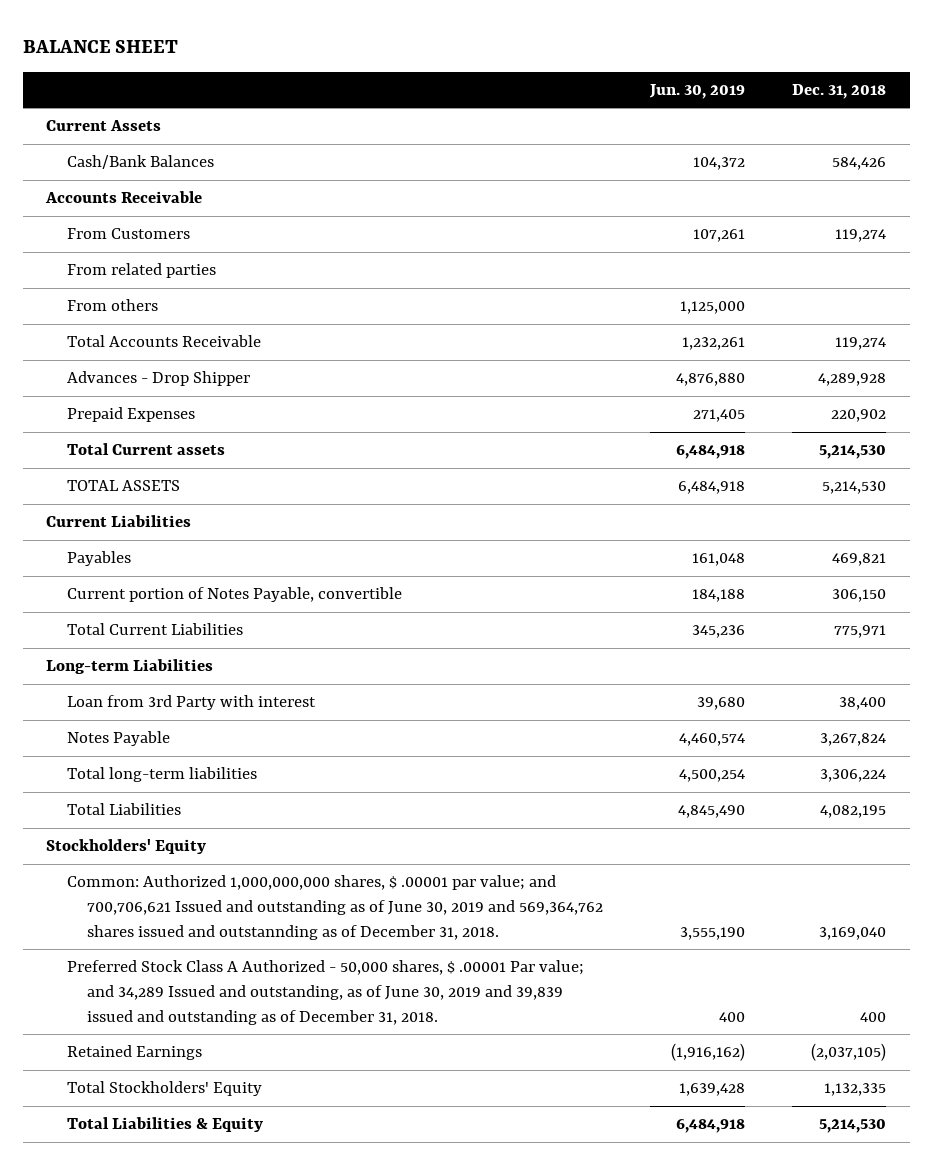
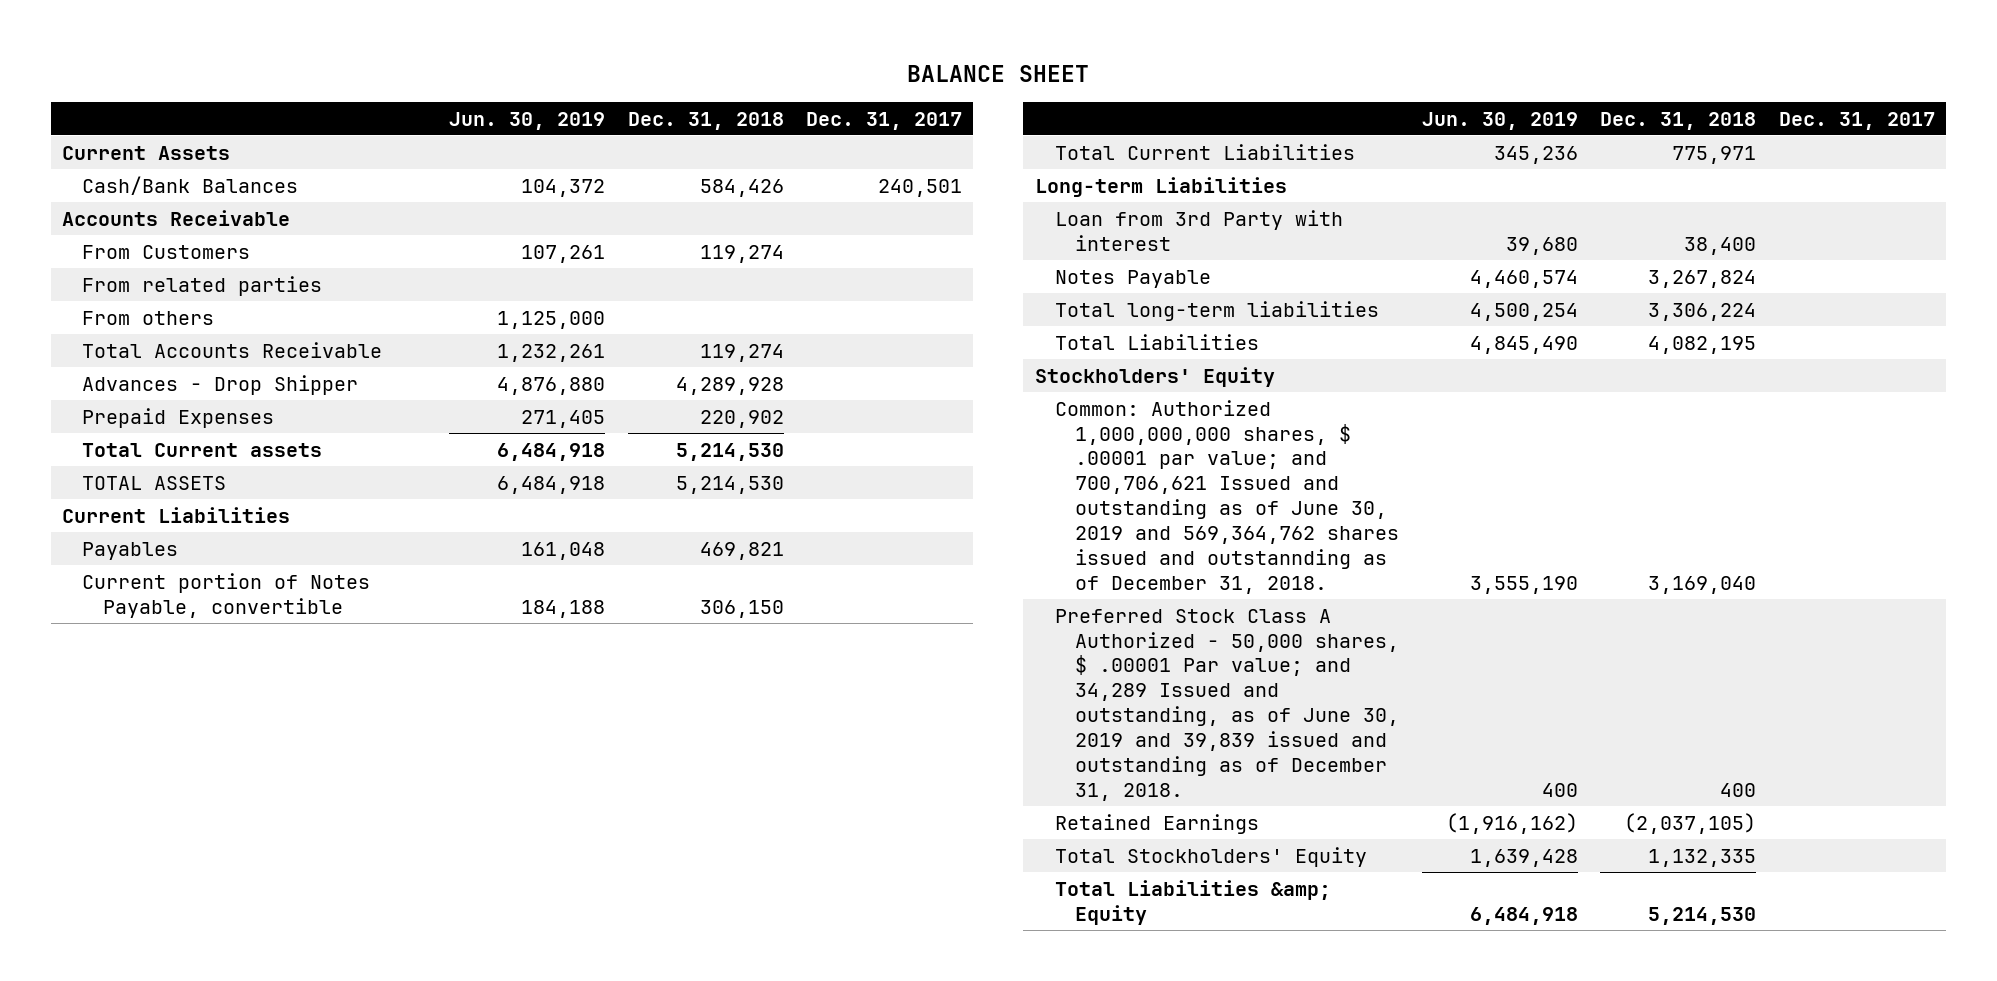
- | Jun. 30, 2019 | Dec. 31, 2018
+ | Jun. 30, 2019 | Dec. 31, 2018 | Dec. 31, 2017
- Total Liabilities & Equity | 6,484,918 | 5,214,530
+ Total Liabilities &amp; Equity | 6,484,918 | 5,214,530 |

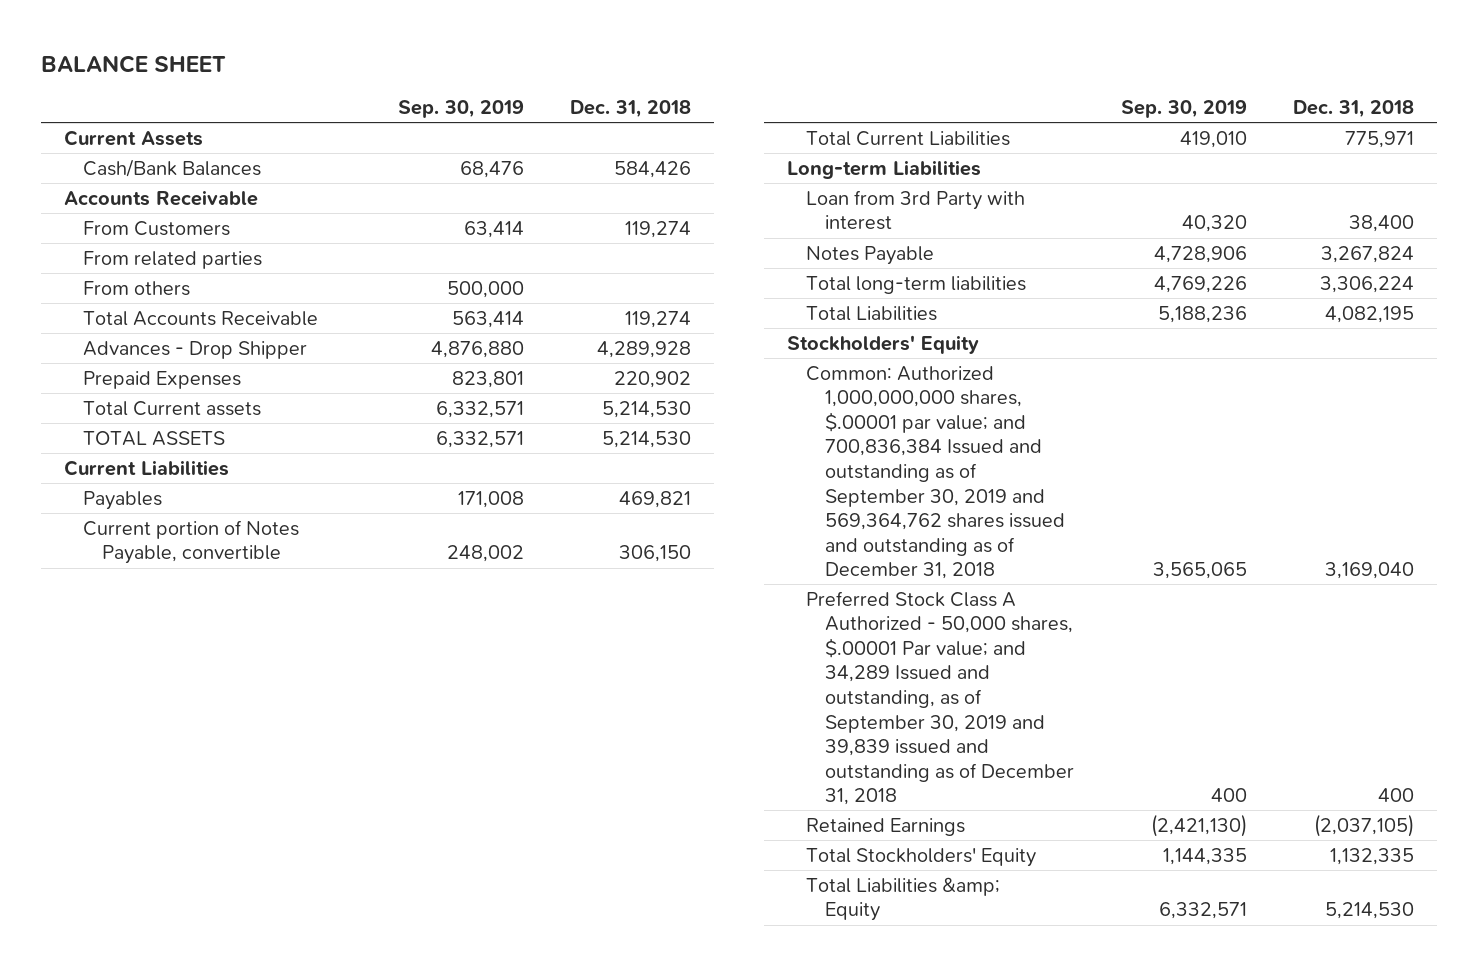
- | Jun. 30, 2019 | Dec. 31, 2018 | Dec. 31, 2017
+ | Sep. 30, 2019 | Dec. 31, 2018
- Common: Authorized 1,000,000,000 shares, $ .00001 par value; and 700,706,621 Issued and outstanding as of June 30, 2019 and 569,364,762 shares issued and outstannding as of December 31, 2018. | 3,555,190 | 3,169,040 |
- Preferred Stock Class A Authorized - 50,000 shares, $ .00001 Par value; and 34,289 Issued and outstanding, as of June 30, 2019 and 39,839 issued and outstanding as of December 31, 2018. | 400 | 400 |
+ Common: Authorized 1,000,000,000 shares, $.00001 par value; and 700,836,384 Issued and outstanding as of September 30, 2019 and 569,364,762 shares issued and outstanding as of December 31, 2018 | 3,565,065 | 3,169,040
+ Preferred Stock Class A Authorized - 50,000 shares, $.00001 Par value; and 34,289 Issued and outstanding, as of September 30, 2019 and 39,839 issued and outstanding as of December 31, 2018 | 400 | 400

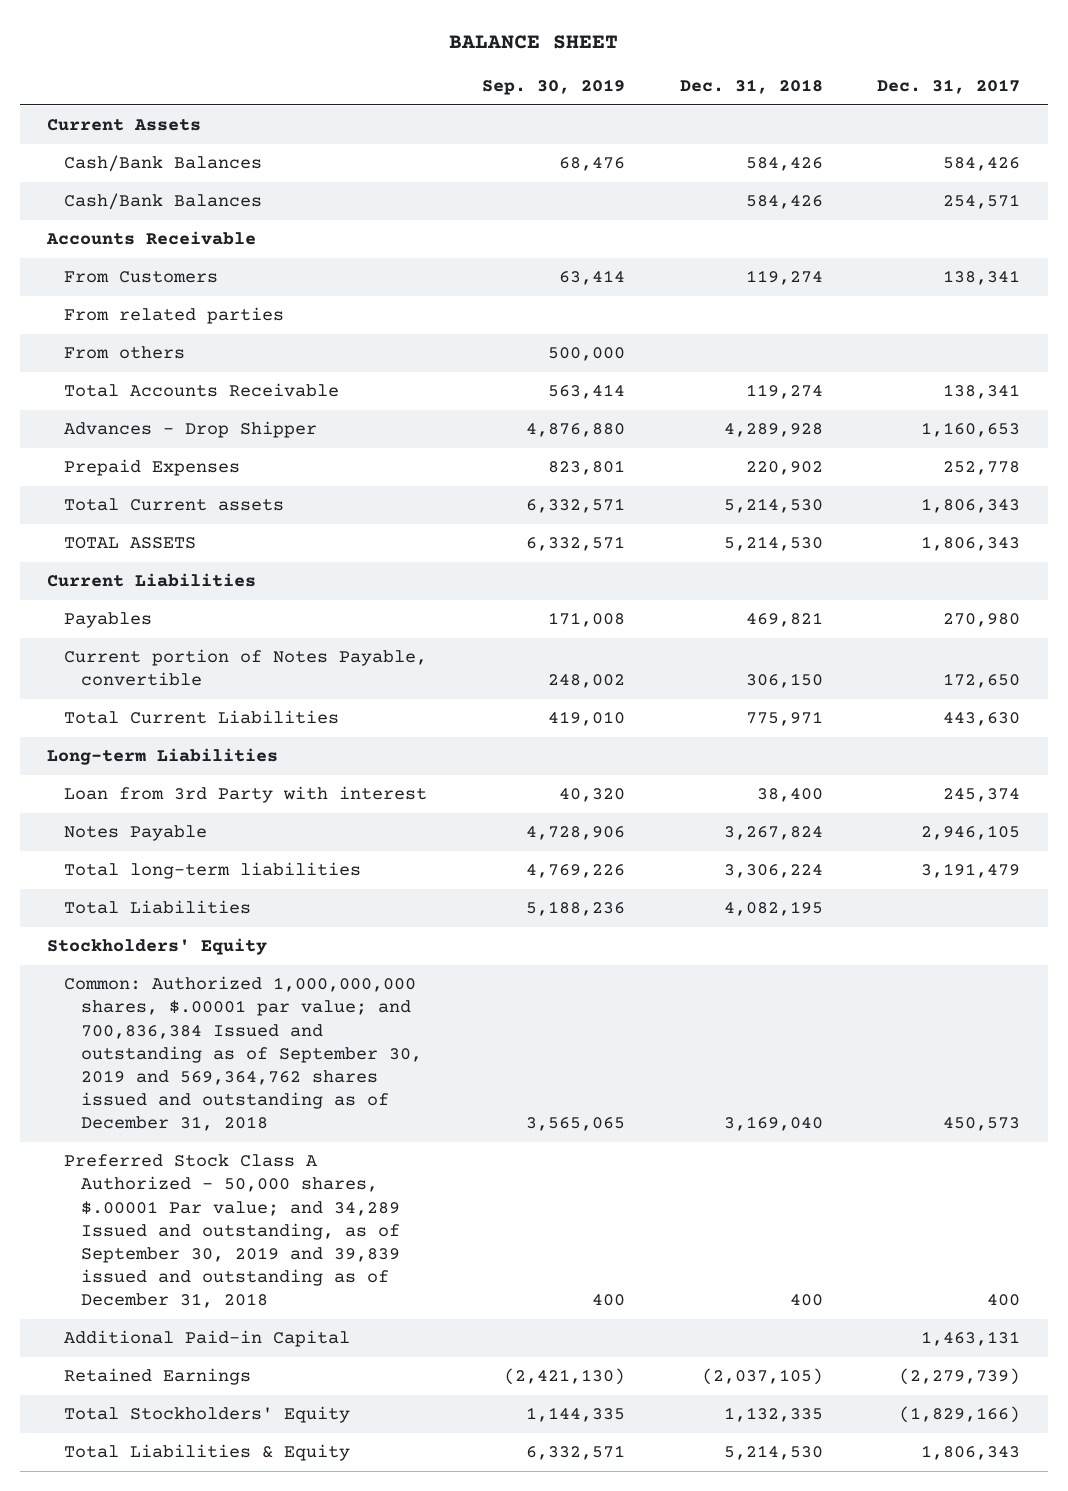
- | Sep. 30, 2019 | Dec. 31, 2018
+ | Sep. 30, 2019 | Dec. 31, 2018 | Dec. 31, 2017
+ Cash/Bank Balances | | 584,426 | 254,571
+ Additional Paid-in Capital | | | 1,463,131
- Total Liabilities &amp; Equity | 6,332,571 | 5,214,530
+ Total Liabilities & Equity | 6,332,571 | 5,214,530 | 1,806,343

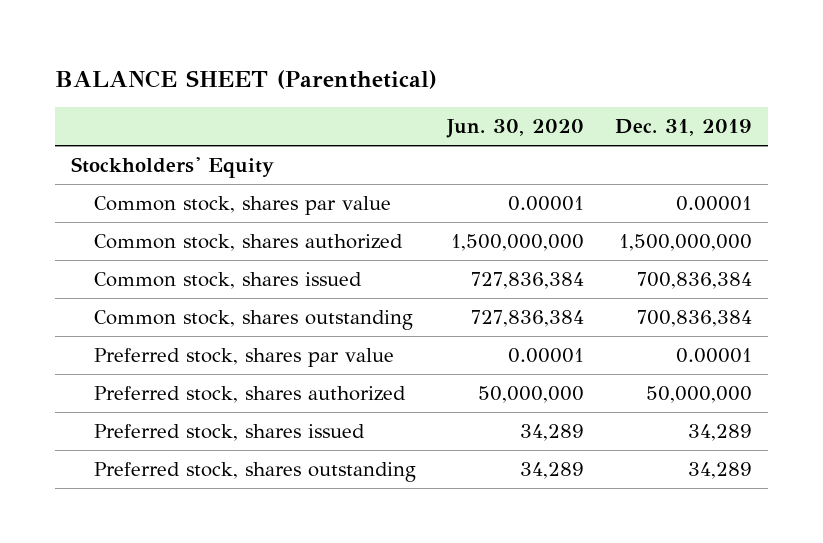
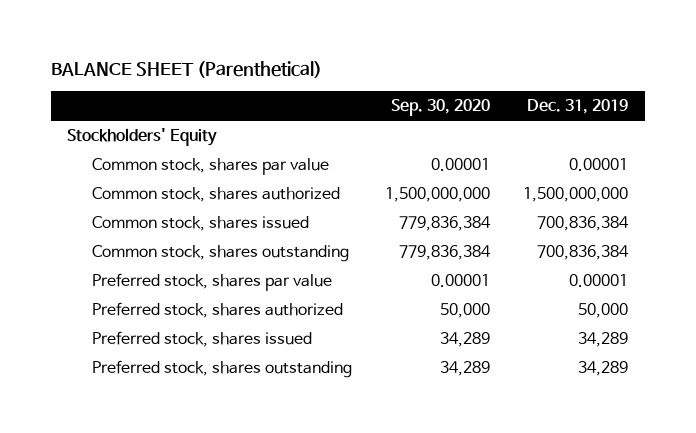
- | Jun. 30, 2020 | Dec. 31, 2019
+ | Sep. 30, 2020 | Dec. 31, 2019
- Preferred stock, shares authorized | 50,000,000 | 50,000,000
+ Preferred stock, shares authorized | 50,000 | 50,000

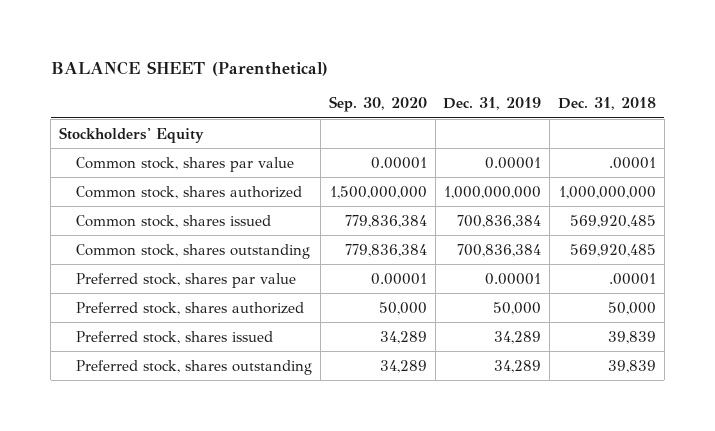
- | Sep. 30, 2020 | Dec. 31, 2019
+ | Sep. 30, 2020 | Dec. 31, 2019 | Dec. 31, 2018
- Common stock, shares authorized | 1,500,000,000 | 1,500,000,000
+ Common stock, shares authorized | 1,500,000,000 | 1,000,000,000 | 1,000,000,000

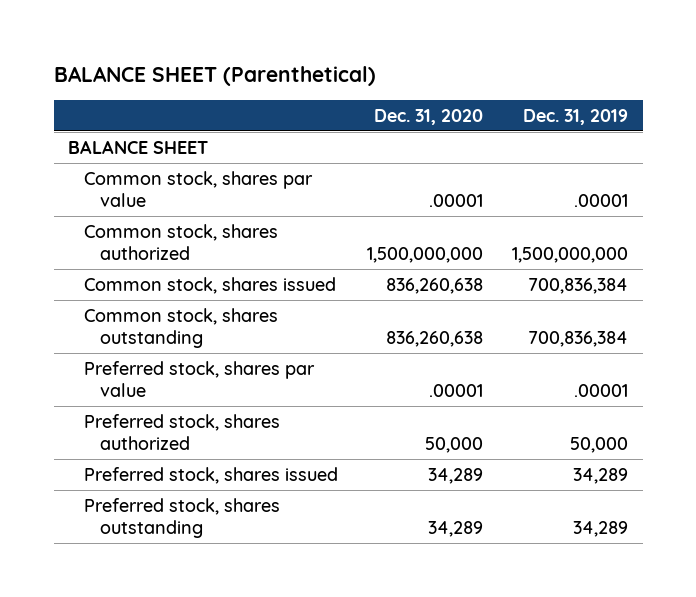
- | Sep. 30, 2020 | Dec. 31, 2019 | Dec. 31, 2018
+ | Dec. 31, 2020 | Dec. 31, 2019
- Stockholders' Equity
- Common stock, shares par value | 0.00001 | 0.00001 | .00001
- Common stock, shares authorized | 1,500,000,000 | 1,000,000,000 | 1,000,000,000
+ BALANCE SHEET
+ Common stock, shares par value | .00001 | .00001
+ Common stock, shares authorized | 1,500,000,000 | 1,500,000,000
- Preferred stock, shares par value | 0.00001 | 0.00001 | .00001
+ Preferred stock, shares par value | .00001 | .00001

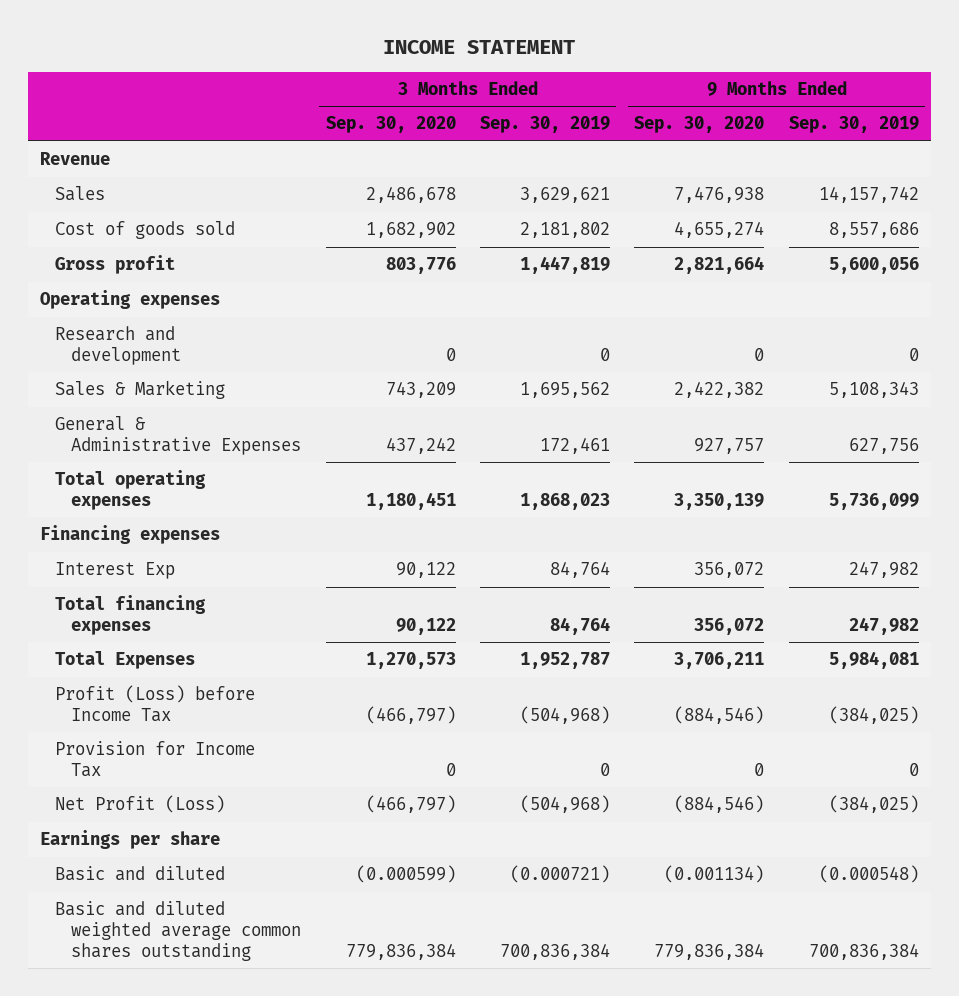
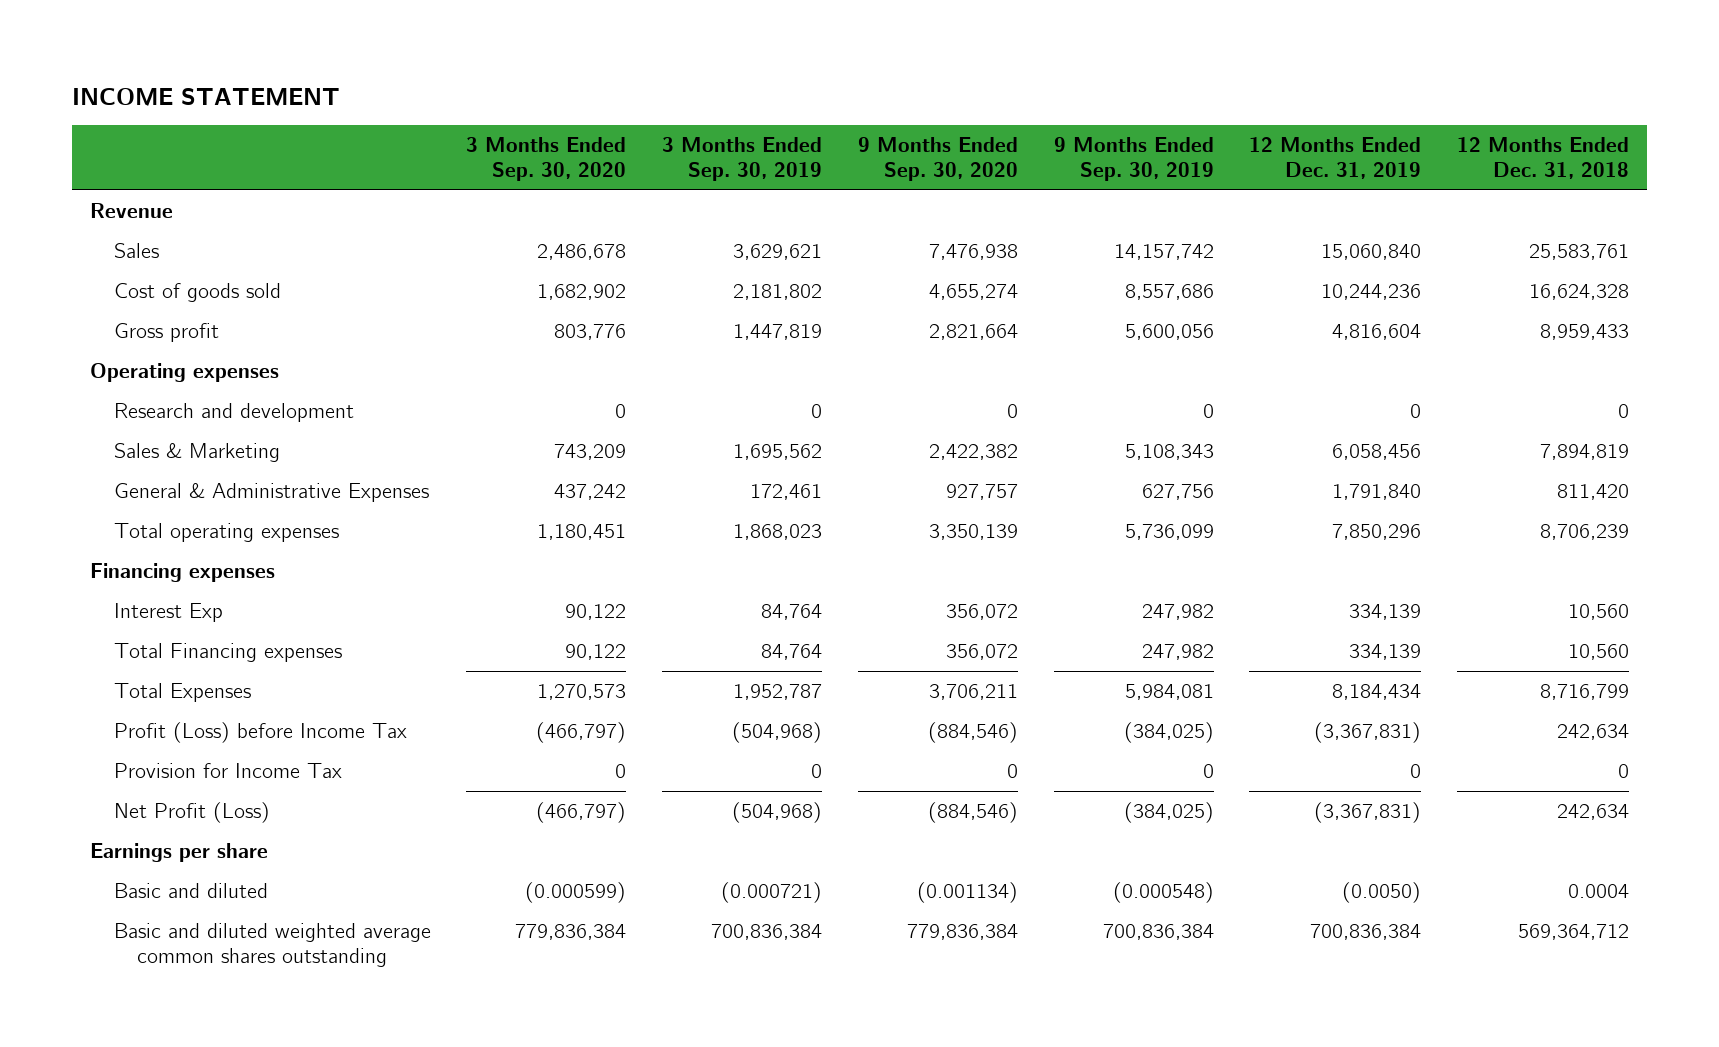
- | 3 Months Ended Sep. 30, 2020 | 3 Months Ended Sep. 30, 2019 | 9 Months Ended Sep. 30, 2020 | 9 Months Ended Sep. 30, 2019
+ | 3 Months Ended Sep. 30, 2020 | 3 Months Ended Sep. 30, 2019 | 9 Months Ended Sep. 30, 2020 | 9 Months Ended Sep. 30, 2019 | 12 Months Ended Dec. 31, 2019 | 12 Months Ended Dec. 31, 2018
- Total financing expenses | 90,122 | 84,764 | 356,072 | 247,982
+ Total Financing expenses | 90,122 | 84,764 | 356,072 | 247,982 | 334,139 | 10,560

